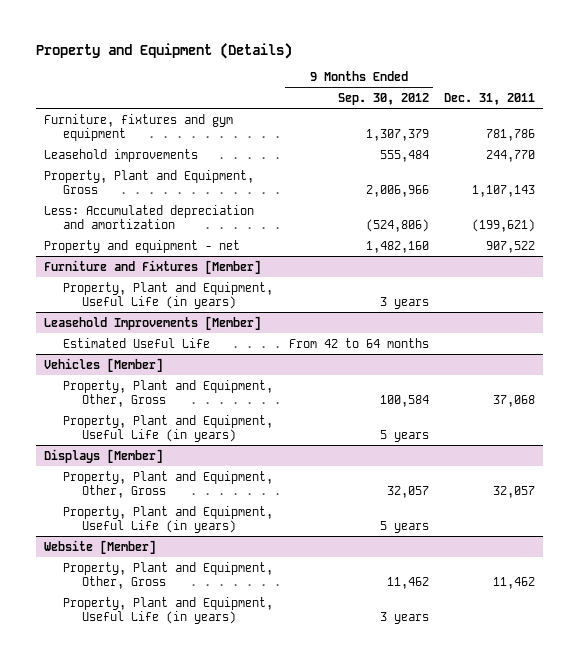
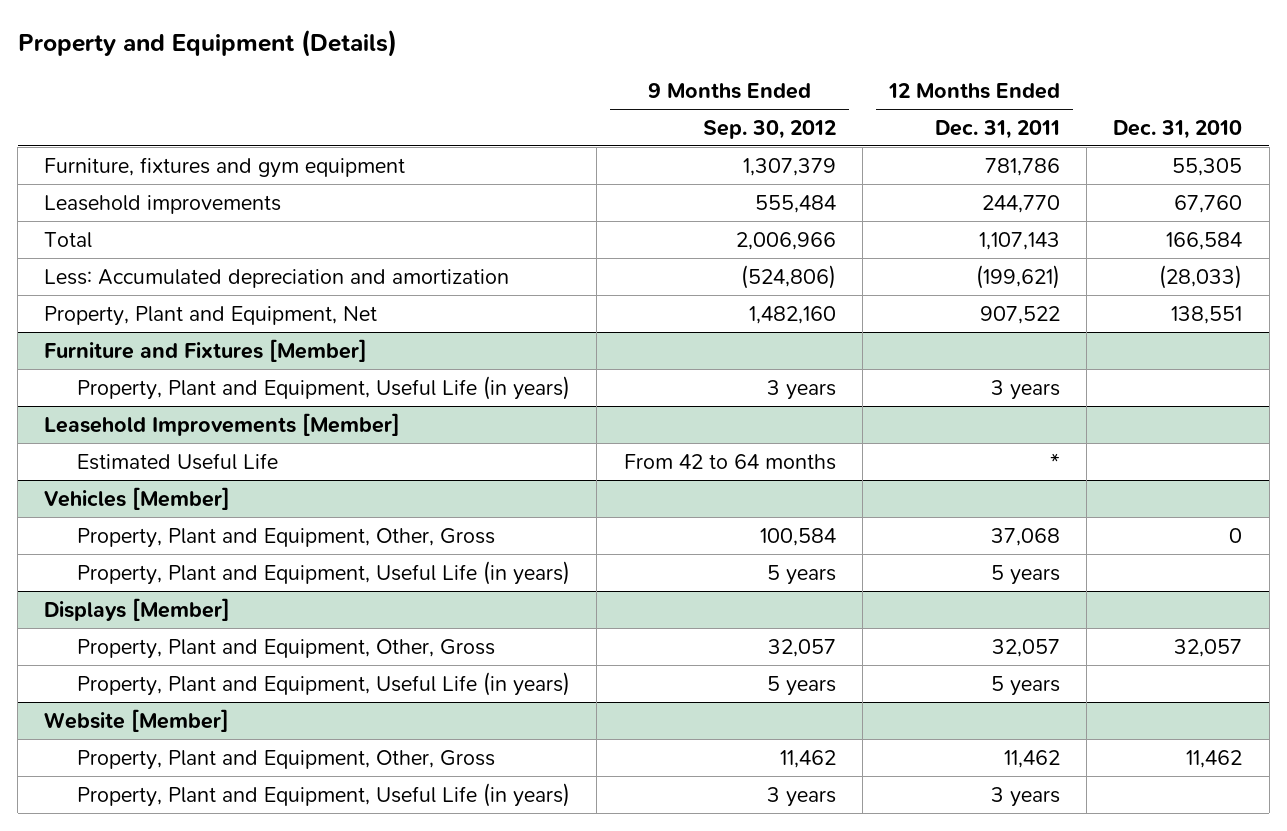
- | 9 Months Ended Sep. 30, 2012 | Dec. 31, 2011
+ | 9 Months Ended Sep. 30, 2012 | 12 Months Ended Dec. 31, 2011 | Dec. 31, 2010
- Property, Plant and Equipment, Gross | 2,006,966 | 1,107,143
+ Total | 2,006,966 | 1,107,143 | 166,584
- Property and equipment - net | 1,482,160 | 907,522
+ Property, Plant and Equipment, Net | 1,482,160 | 907,522 | 138,551

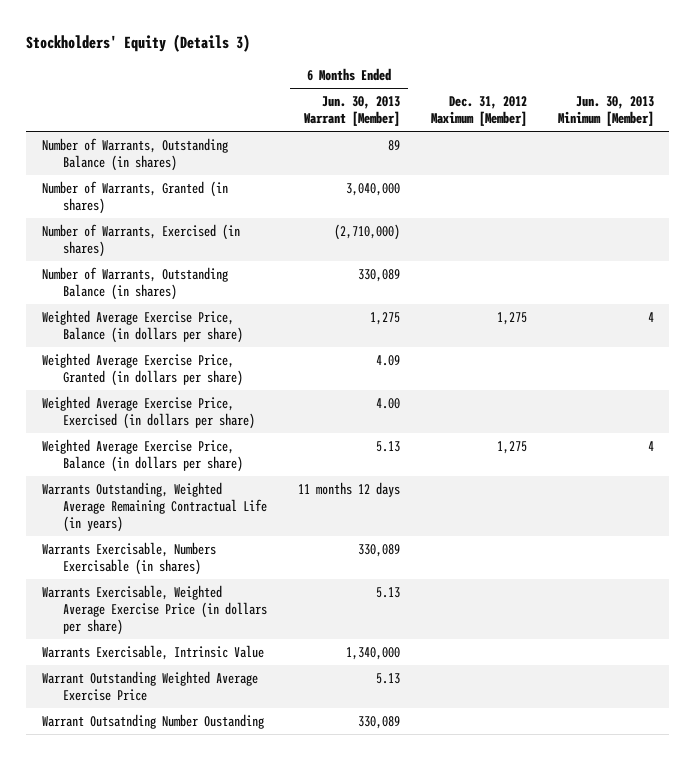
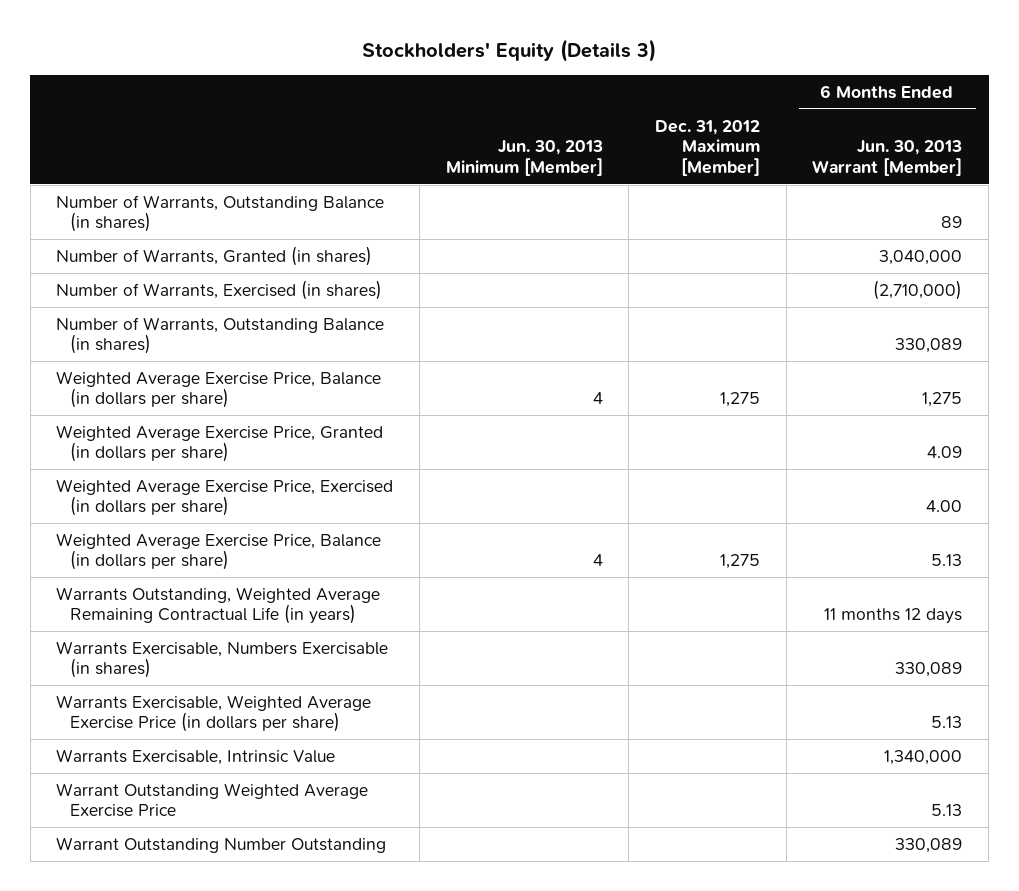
- | 6 Months Ended Jun. 30, 2013 Warrant [Member] | Dec. 31, 2012 Maximum [Member] | Jun. 30, 2013 Minimum [Member]
+ | Jun. 30, 2013 Minimum [Member] | Dec. 31, 2012 Maximum [Member] | 6 Months Ended Jun. 30, 2013 Warrant [Member]
- Warrant Outsatnding Number Oustanding | 330,089 | |
+ Warrant Outstanding Number Outstanding | | | 330,089

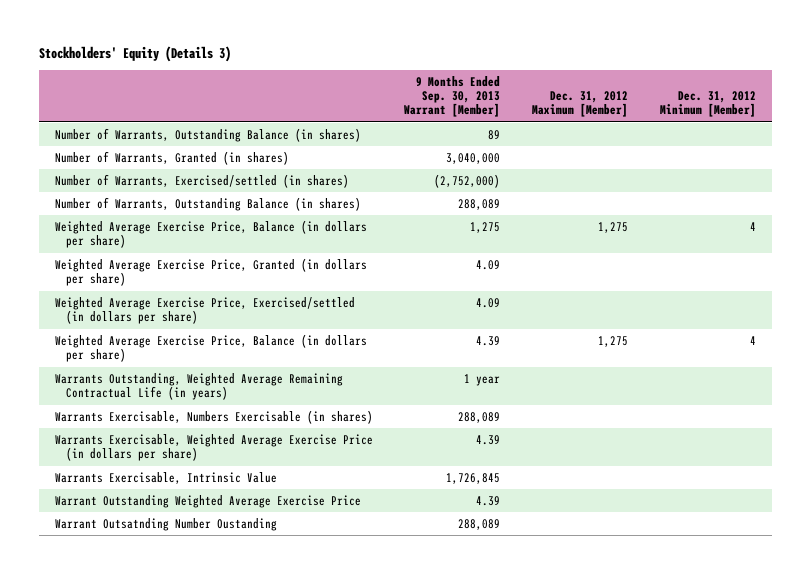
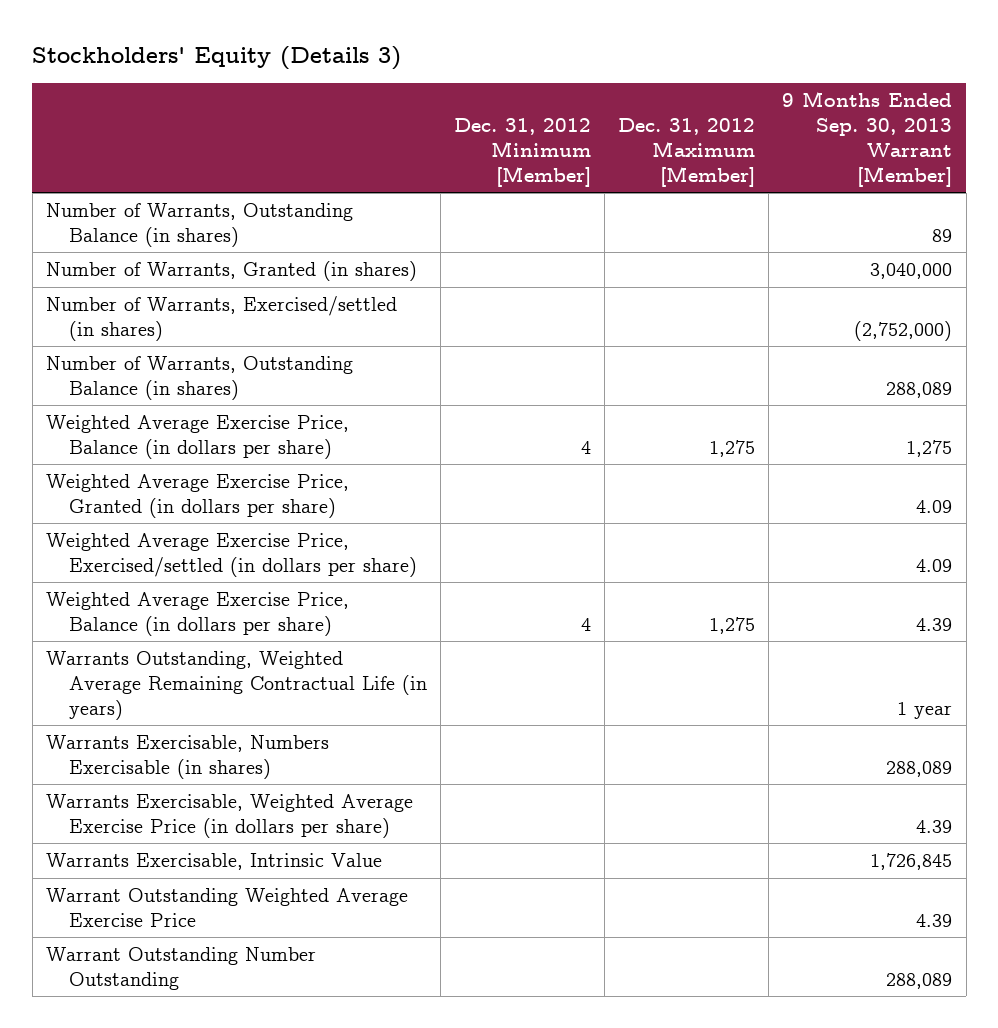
- | 9 Months Ended Sep. 30, 2013 Warrant [Member] | Dec. 31, 2012 Maximum [Member] | Dec. 31, 2012 Minimum [Member]
+ | Dec. 31, 2012 Minimum [Member] | Dec. 31, 2012 Maximum [Member] | 9 Months Ended Sep. 30, 2013 Warrant [Member]
- Warrant Outsatnding Number Oustanding | 288,089 | |
+ Warrant Outstanding Number Outstanding | | | 288,089

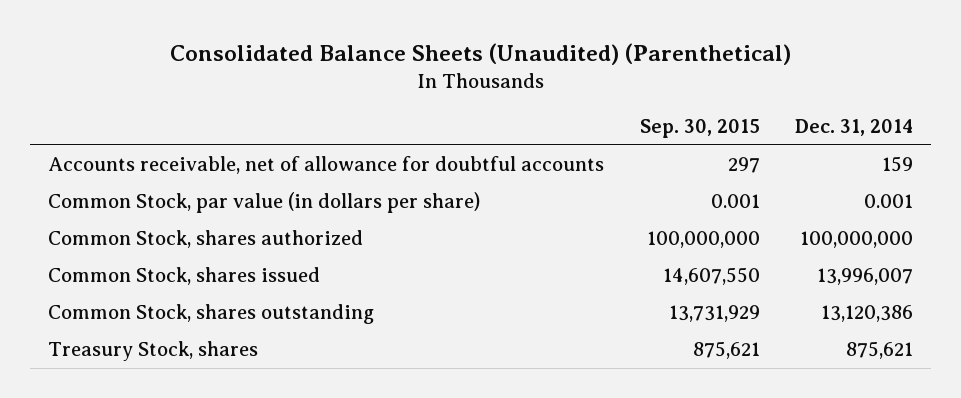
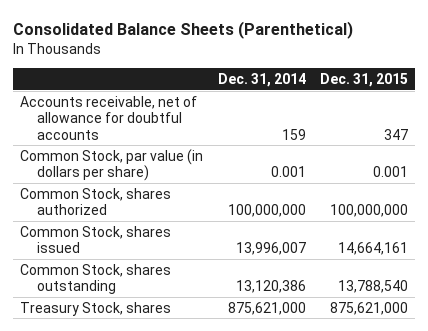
- Consolidated Balance Sheets (Unaudited) (Parenthetical)
+ Consolidated Balance Sheets (Parenthetical)
- | Sep. 30, 2015 | Dec. 31, 2014
+ | Dec. 31, 2014 | Dec. 31, 2015
- Treasury Stock, shares | 875,621 | 875,621
+ Treasury Stock, shares | 875,621,000 | 875,621,000

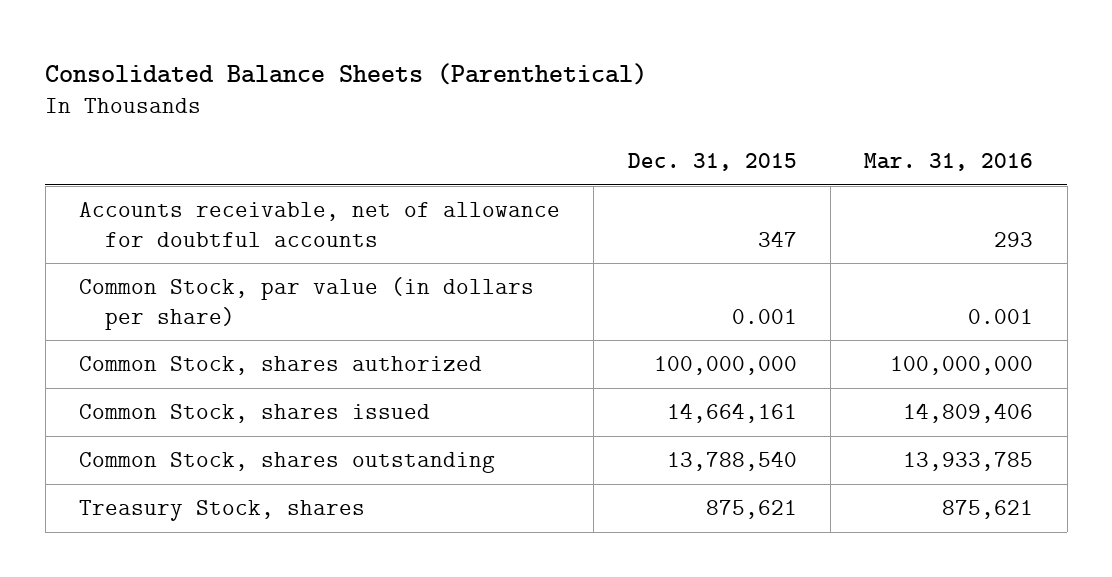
- | Dec. 31, 2014 | Dec. 31, 2015
+ | Dec. 31, 2015 | Mar. 31, 2016
- Treasury Stock, shares | 875,621,000 | 875,621,000
+ Treasury Stock, shares | 875,621 | 875,621

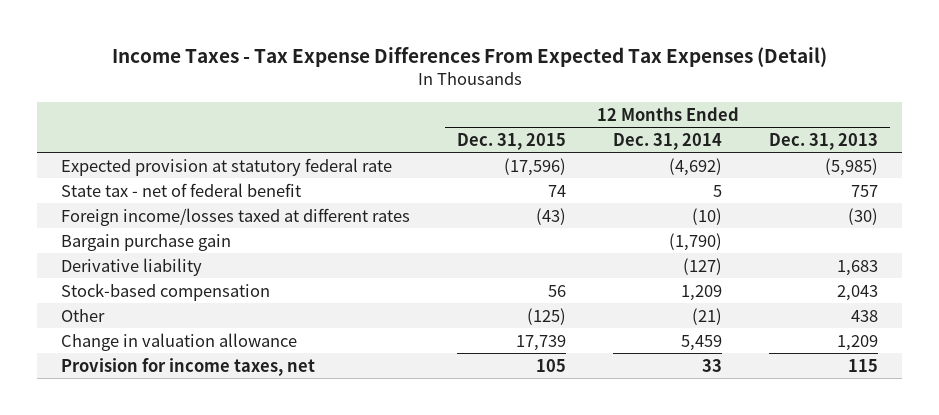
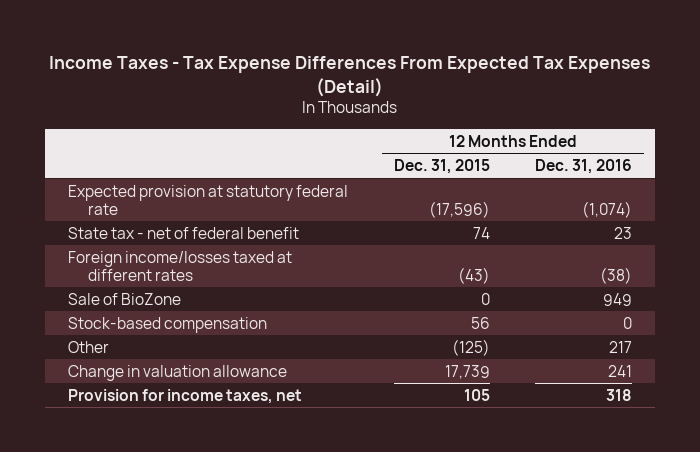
- | 12 Months Ended Dec. 31, 2015 | 12 Months Ended Dec. 31, 2014 | 12 Months Ended Dec. 31, 2013
+ | 12 Months Ended Dec. 31, 2015 | 12 Months Ended Dec. 31, 2016
- Bargain purchase gain | | (1,790) |
- Derivative liability | | (127) | 1,683
+ Sale of BioZone | 0 | 949

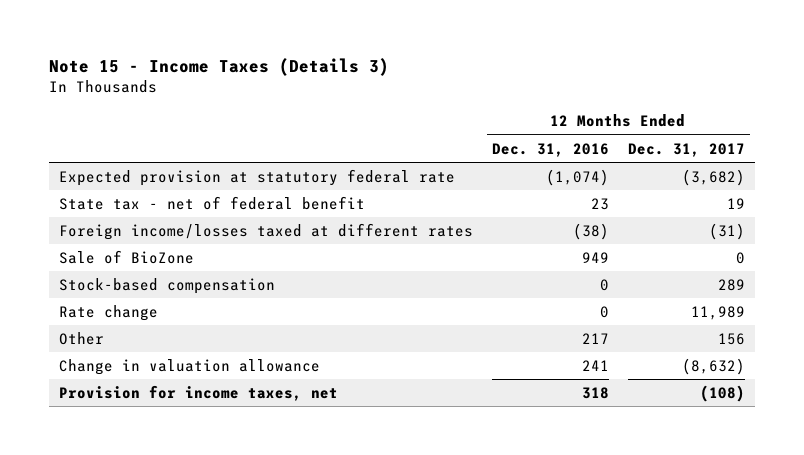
- Income Taxes - Tax Expense Differences From Expected Tax Expenses (Detail)
+ Note 15 - Income Taxes (Details 3)
- | 12 Months Ended Dec. 31, 2015 | 12 Months Ended Dec. 31, 2016
+ | 12 Months Ended Dec. 31, 2016 | 12 Months Ended Dec. 31, 2017
+ Rate change | 0 | 11,989

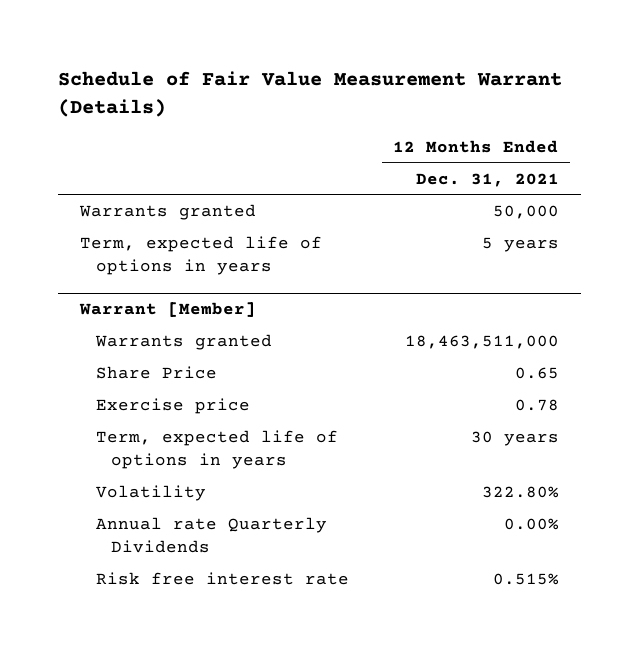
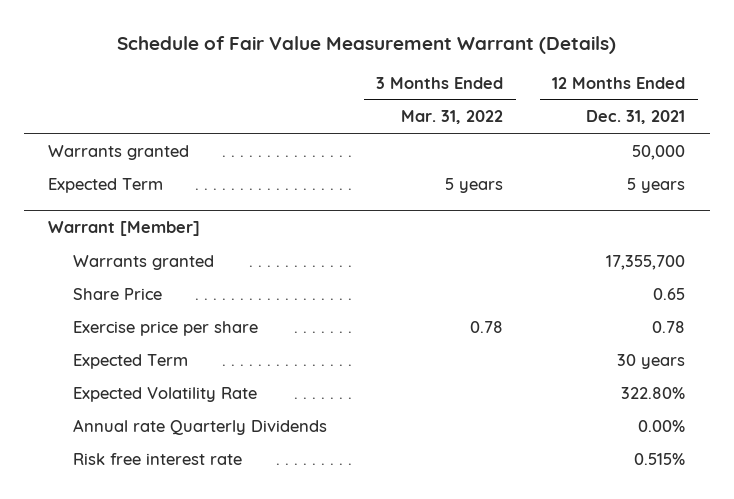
- | 12 Months Ended Dec. 31, 2021
+ | 3 Months Ended Mar. 31, 2022 | 12 Months Ended Dec. 31, 2021
- Term, expected life of options in years | 5 years
+ Expected Term | 5 years | 5 years
@ Warrant [Member]
- Warrants granted | 18,463,511,000
+ Warrants granted | | 17,355,700
- Exercise price | 0.78
- Term, expected life of options in years | 30 years
- Volatility | 322.80%
+ Exercise price per share | 0.78 | 0.78
+ Expected Term | | 30 years
+ Expected Volatility Rate | | 322.80%

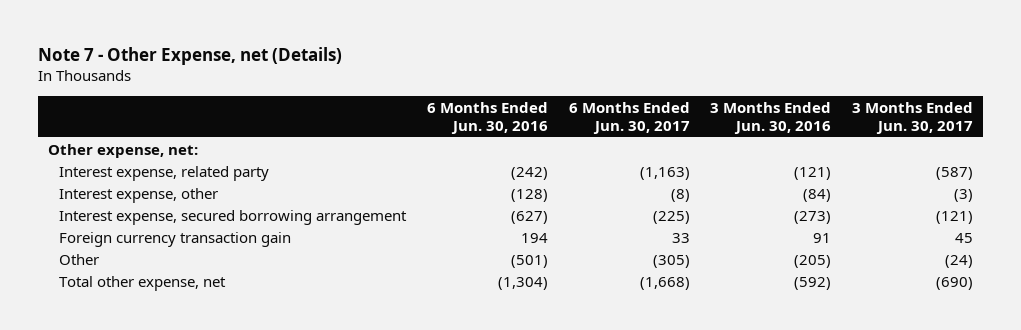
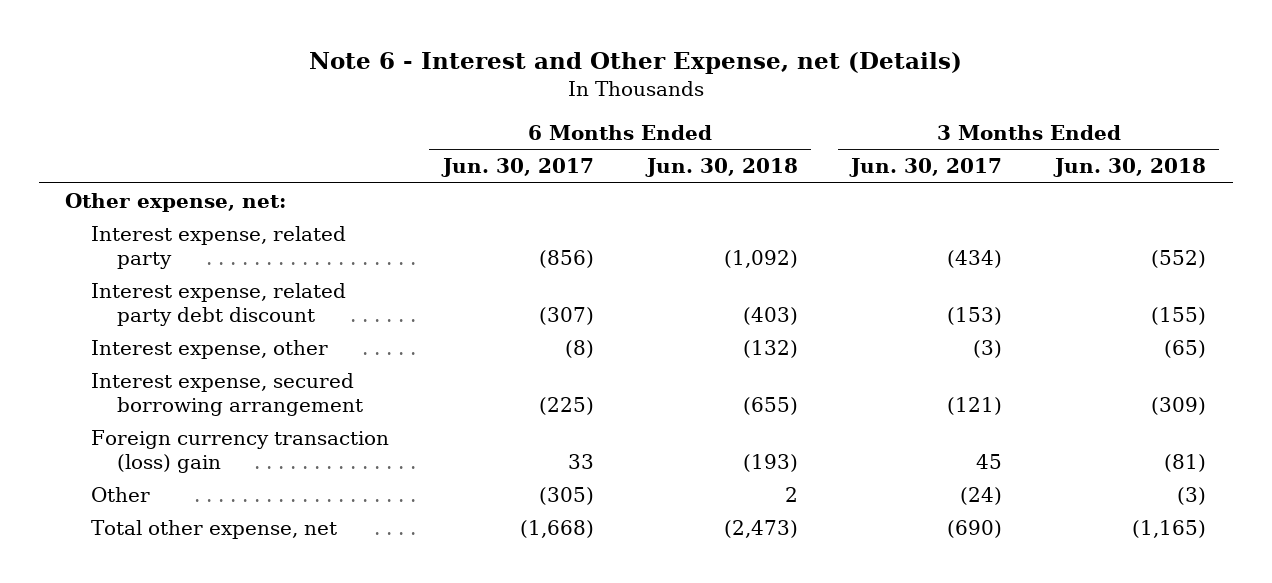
- Note 7 - Other Expense, net (Details)
+ Note 6 - Interest and Other Expense, net (Details)
- | 6 Months Ended Jun. 30, 2016 | 6 Months Ended Jun. 30, 2017 | 3 Months Ended Jun. 30, 2016 | 3 Months Ended Jun. 30, 2017
+ | 6 Months Ended Jun. 30, 2017 | 6 Months Ended Jun. 30, 2018 | 3 Months Ended Jun. 30, 2017 | 3 Months Ended Jun. 30, 2018
- Interest expense, related party | (242) | (1,163) | (121) | (587)
+ Interest expense, related party | (856) | (1,092) | (434) | (552)
+ Interest expense, related party debt discount | (307) | (403) | (153) | (155)
- Foreign currency transaction gain | 194 | 33 | 91 | 45
+ Foreign currency transaction (loss) gain | 33 | (193) | 45 | (81)

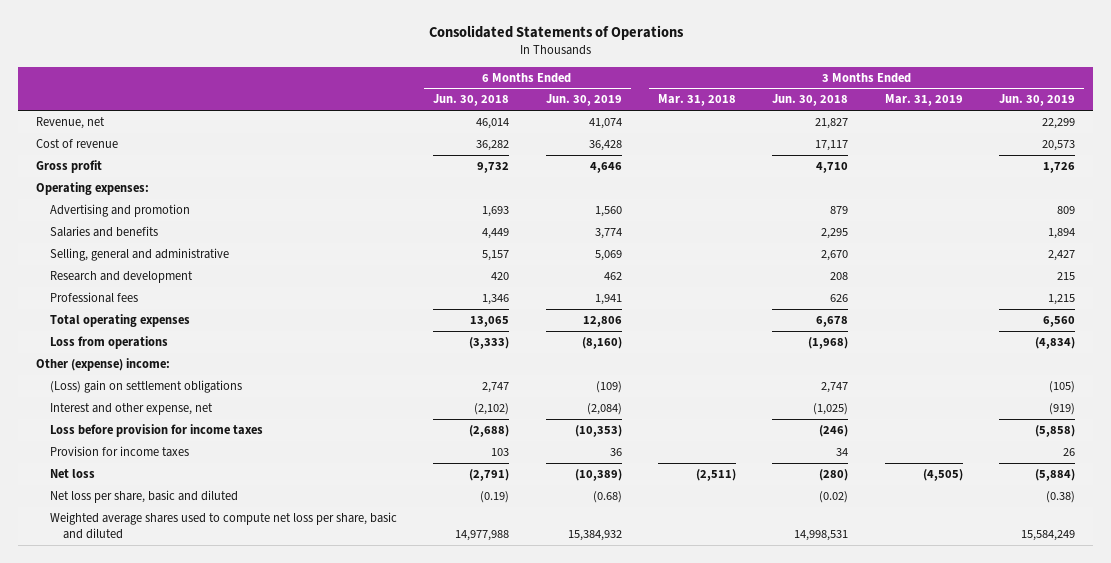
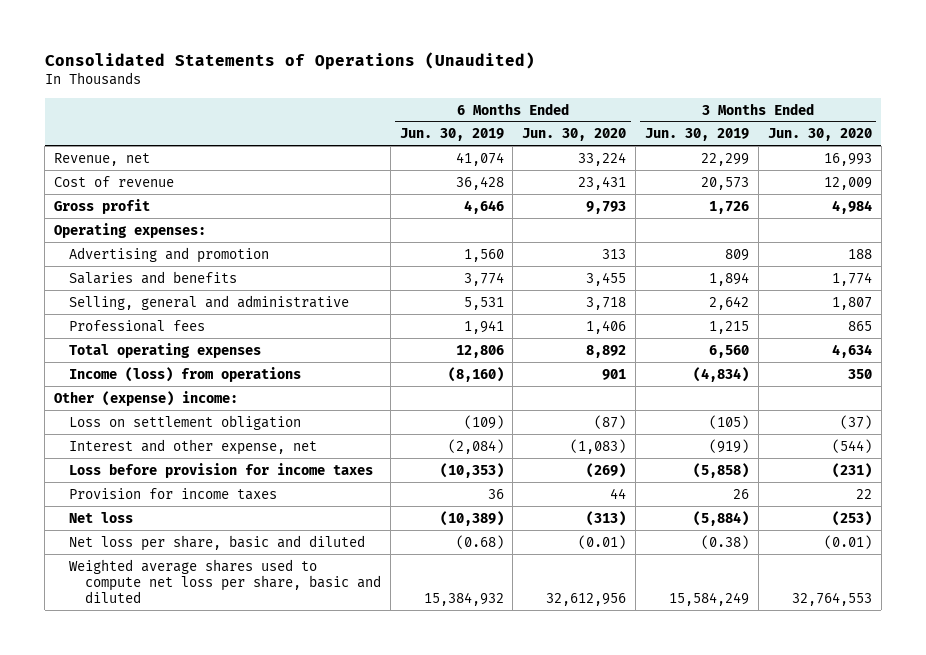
- Consolidated Statements of Operations
+ Consolidated Statements of Operations (Unaudited)
- | 6 Months Ended Jun. 30, 2018 | 6 Months Ended Jun. 30, 2019 | 3 Months Ended Mar. 31, 2018 | 3 Months Ended Jun. 30, 2018 | 3 Months Ended Mar. 31, 2019 | 3 Months Ended Jun. 30, 2019
+ | 6 Months Ended Jun. 30, 2019 | 6 Months Ended Jun. 30, 2020 | 3 Months Ended Jun. 30, 2019 | 3 Months Ended Jun. 30, 2020
- Selling, general and administrative | 5,157 | 5,069 | | 2,670 | | 2,427
- Research and development | 420 | 462 | | 208 | | 215
+ Selling, general and administrative | 5,531 | 3,718 | 2,642 | 1,807
- Loss from operations | (3,333) | (8,160) | | (1,968) | | (4,834)
+ Income (loss) from operations | (8,160) | 901 | (4,834) | 350
- (Loss) gain on settlement obligations | 2,747 | (109) | | 2,747 | | (105)
+ Loss on settlement obligation | (109) | (87) | (105) | (37)

